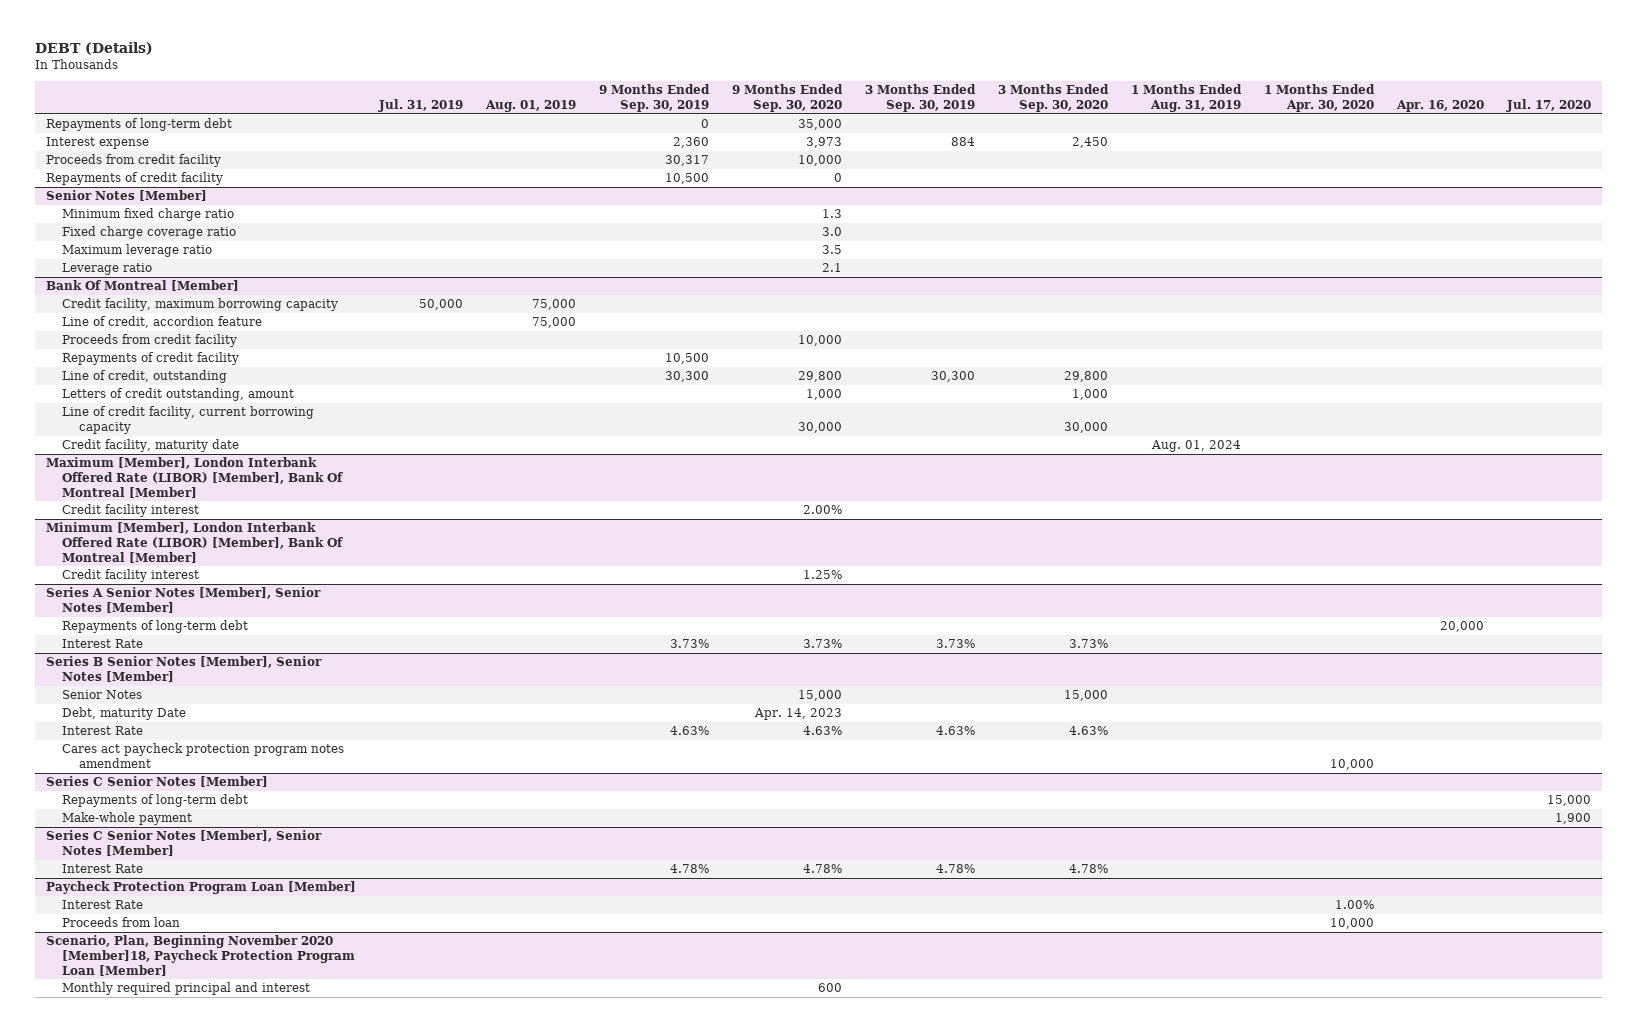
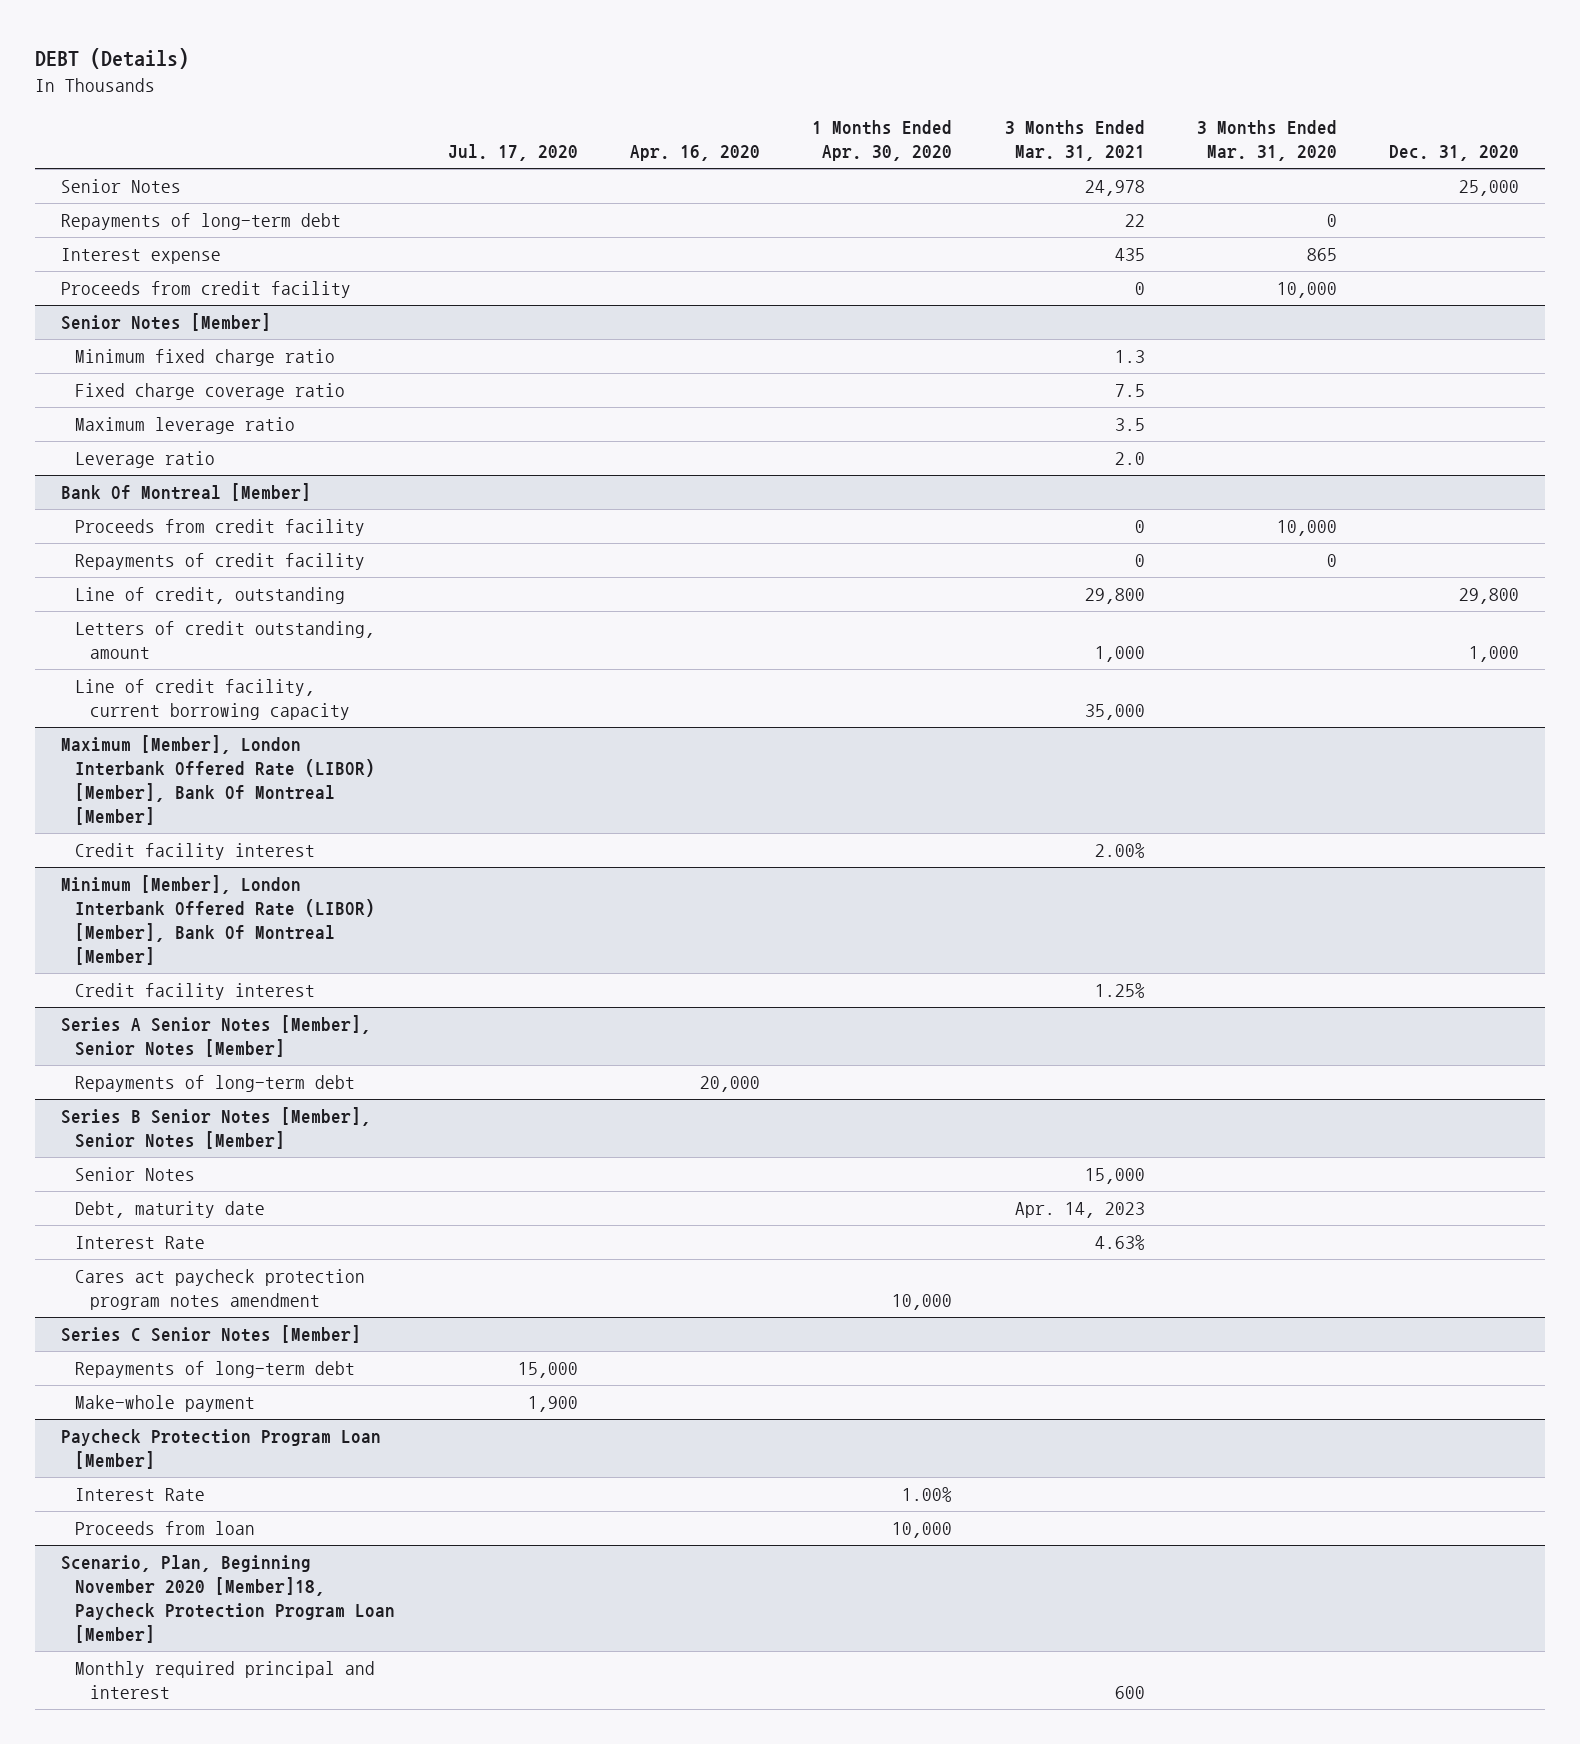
- | Jul. 31, 2019 | Aug. 01, 2019 | 9 Months Ended Sep. 30, 2019 | 9 Months Ended Sep. 30, 2020 | 3 Months Ended Sep. 30, 2019 | 3 Months Ended Sep. 30, 2020 | 1 Months Ended Aug. 31, 2019 | 1 Months Ended Apr. 30, 2020 | Apr. 16, 2020 | Jul. 17, 2020
+ | Jul. 17, 2020 | Apr. 16, 2020 | 1 Months Ended Apr. 30, 2020 | 3 Months Ended Mar. 31, 2021 | 3 Months Ended Mar. 31, 2020 | Dec. 31, 2020
+ Senior Notes | | | | 24,978 | | 25,000
- Repayments of credit facility | | | 10,500 | 0 | | | | | |
@ Bank Of Montreal [Member]
- Credit facility, maximum borrowing capacity | 50,000 | 75,000 | | | | | | | |
- Line of credit, accordion feature | | 75,000 | | | | | | | |
- Credit facility, maturity date | | | | | | | Aug. 01, 2024 | | |
@ Series A Senior Notes [Member], Senior Notes [Member]
- Interest Rate | | | 3.73% | 3.73% | 3.73% | 3.73% | | | |
@ Series B Senior Notes [Member], Senior Notes [Member]
- Debt, maturity Date | | | | Apr. 14, 2023 | | | | | |
+ Debt, maturity date | | | | Apr. 14, 2023 | |
- Series C Senior Notes [Member], Senior Notes [Member]
- Interest Rate | | | 4.78% | 4.78% | 4.78% | 4.78% | | | |

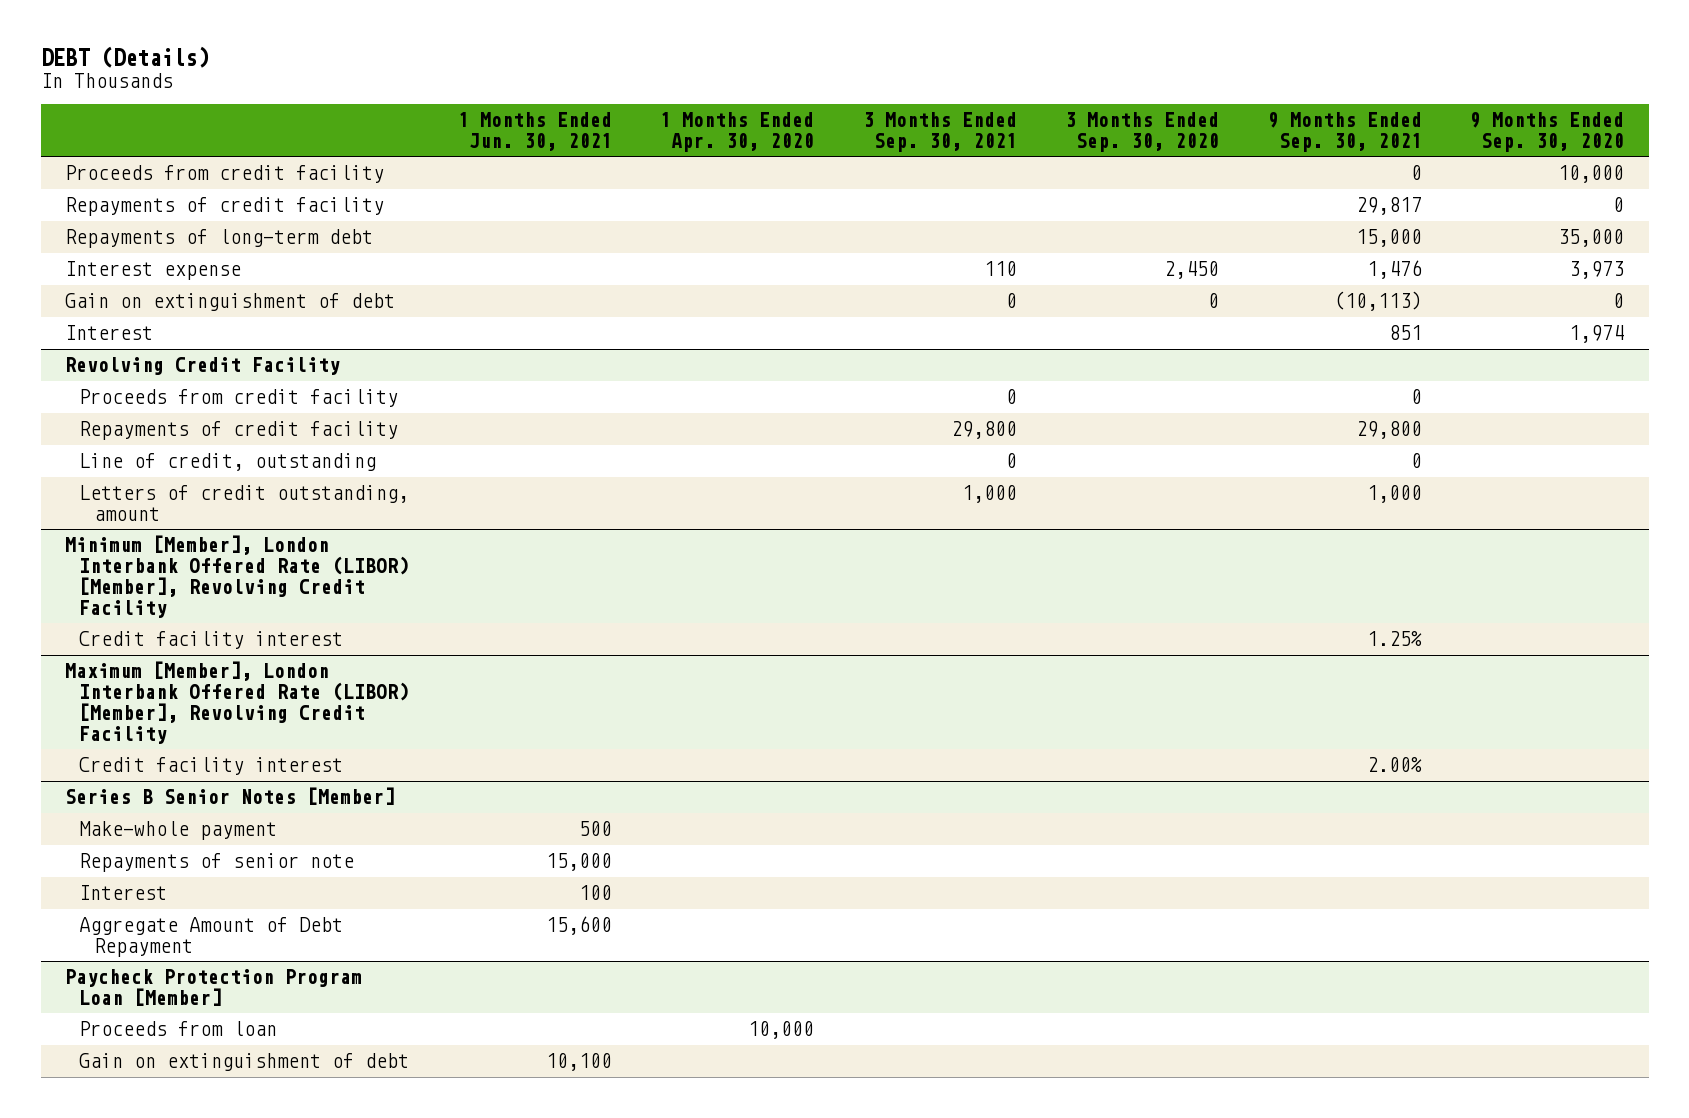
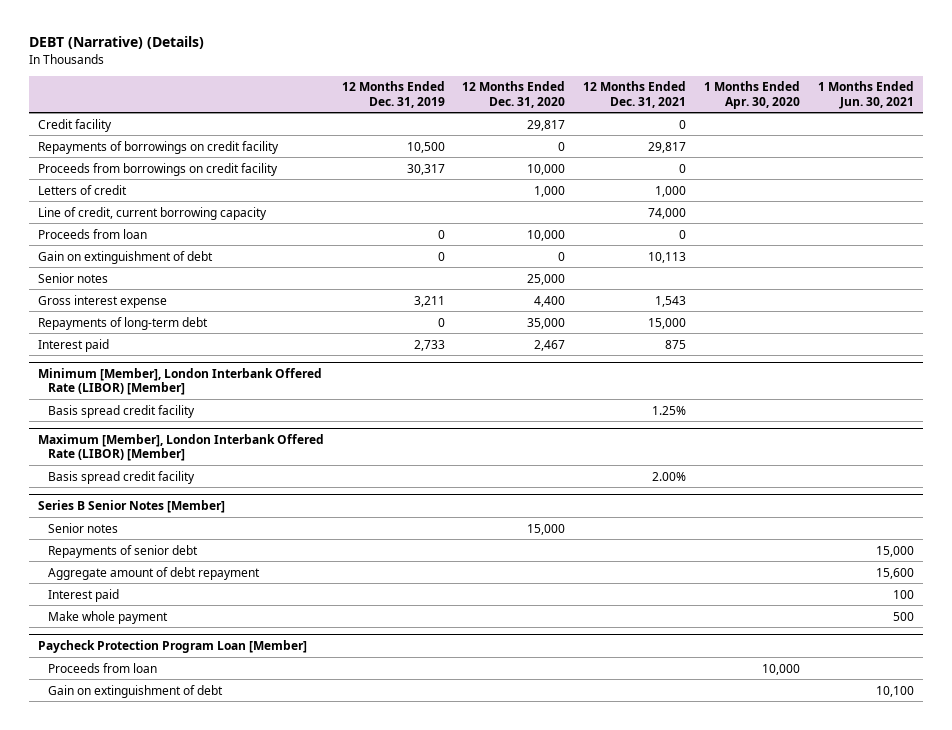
- DEBT (Details)
+ DEBT (Narrative) (Details)
- | 1 Months Ended Jun. 30, 2021 | 1 Months Ended Apr. 30, 2020 | 3 Months Ended Sep. 30, 2021 | 3 Months Ended Sep. 30, 2020 | 9 Months Ended Sep. 30, 2021 | 9 Months Ended Sep. 30, 2020
+ | 12 Months Ended Dec. 31, 2019 | 12 Months Ended Dec. 31, 2020 | 12 Months Ended Dec. 31, 2021 | 1 Months Ended Apr. 30, 2020 | 1 Months Ended Jun. 30, 2021
- Proceeds from credit facility | | | | | 0 | 10,000
- Repayments of credit facility | | | | | 29,817 | 0
- Interest expense | | | 110 | 2,450 | 1,476 | 3,973
+ Credit facility | | 29,817 | 0 | |
+ Repayments of borrowings on credit facility | 10,500 | 0 | 29,817 | |
+ Proceeds from borrowings on credit facility | 30,317 | 10,000 | 0 | |
+ Letters of credit | | 1,000 | 1,000 | |
+ Line of credit, current borrowing capacity | | | 74,000 | |
+ Proceeds from loan | 0 | 10,000 | 0 | |
- Interest | | | | | 851 | 1,974
- Revolving Credit Facility
- Proceeds from credit facility | | | 0 | | 0 |
- Repayments of credit facility | | | 29,800 | | 29,800 |
- Line of credit, outstanding | | | 0 | | 0 |
- Letters of credit outstanding, amount | | | 1,000 | | 1,000 |
- Minimum [Member], London Interbank Offered Rate (LIBOR) [Member], Revolving Credit Facility
- Credit facility interest | | | | | 1.25% |
- Maximum [Member], London Interbank Offered Rate (LIBOR) [Member], Revolving Credit Facility
- Credit facility interest | | | | | 2.00% |
+ Senior notes | | 25,000 | | |
+ Gross interest expense | 3,211 | 4,400 | 1,543 | |
moved down: Repayments of long-term debt | 0 | 35,000 | 15,000 | |
+ Interest paid | 2,733 | 2,467 | 875 | |
+ Minimum [Member], London Interbank Offered Rate (LIBOR) [Member]
+ Basis spread credit facility | | | 1.25% | |
+ Maximum [Member], London Interbank Offered Rate (LIBOR) [Member]
+ Basis spread credit facility | | | 2.00% | |
@ Series B Senior Notes [Member]
- Make-whole payment | 500 | | | | |
- Repayments of senior note | 15,000 | | | | |
- Interest | 100 | | | | |
- Aggregate Amount of Debt Repayment | 15,600 | | | | |
+ Senior notes | | 15,000 | | |
+ Repayments of senior debt | | | | | 15,000
+ Aggregate amount of debt repayment | | | | | 15,600
+ Interest paid | | | | | 100
+ Make whole payment | | | | | 500

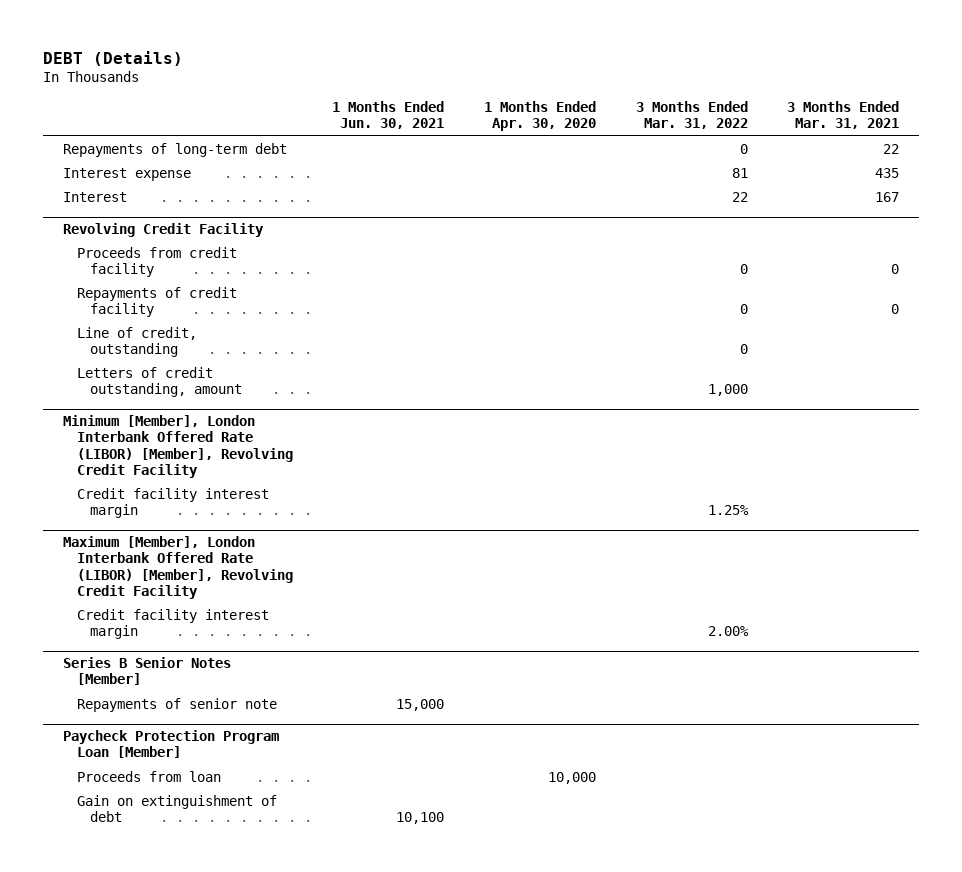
- DEBT (Narrative) (Details)
+ DEBT (Details)
- | 12 Months Ended Dec. 31, 2019 | 12 Months Ended Dec. 31, 2020 | 12 Months Ended Dec. 31, 2021 | 1 Months Ended Apr. 30, 2020 | 1 Months Ended Jun. 30, 2021
+ | 1 Months Ended Jun. 30, 2021 | 1 Months Ended Apr. 30, 2020 | 3 Months Ended Mar. 31, 2022 | 3 Months Ended Mar. 31, 2021
- Credit facility | | 29,817 | 0 | |
- Repayments of borrowings on credit facility | 10,500 | 0 | 29,817 | |
- Proceeds from borrowings on credit facility | 30,317 | 10,000 | 0 | |
- Letters of credit | | 1,000 | 1,000 | |
- Line of credit, current borrowing capacity | | | 74,000 | |
- Proceeds from loan | 0 | 10,000 | 0 | |
- Gain on extinguishment of debt | 0 | 0 | 10,113 | |
- Senior notes | | 25,000 | | |
- Gross interest expense | 3,211 | 4,400 | 1,543 | |
- Interest paid | 2,733 | 2,467 | 875 | |
- Minimum [Member], London Interbank Offered Rate (LIBOR) [Member]
- Basis spread credit facility | | | 1.25% | |
- Maximum [Member], London Interbank Offered Rate (LIBOR) [Member]
- Basis spread credit facility | | | 2.00% | |
+ Interest expense | | | 81 | 435
+ Interest | | | 22 | 167
+ Revolving Credit Facility
+ Proceeds from credit facility | | | 0 | 0
+ Repayments of credit facility | | | 0 | 0
+ Line of credit, outstanding | | | 0 |
+ Letters of credit outstanding, amount | | | 1,000 |
+ Minimum [Member], London Interbank Offered Rate (LIBOR) [Member], Revolving Credit Facility
+ Credit facility interest margin | | | 1.25% |
+ Maximum [Member], London Interbank Offered Rate (LIBOR) [Member], Revolving Credit Facility
+ Credit facility interest margin | | | 2.00% |
@ Series B Senior Notes [Member]
- Senior notes | | 15,000 | | |
- Repayments of senior debt | | | | | 15,000
- Aggregate amount of debt repayment | | | | | 15,600
- Interest paid | | | | | 100
- Make whole payment | | | | | 500
+ Repayments of senior note | 15,000 | | |

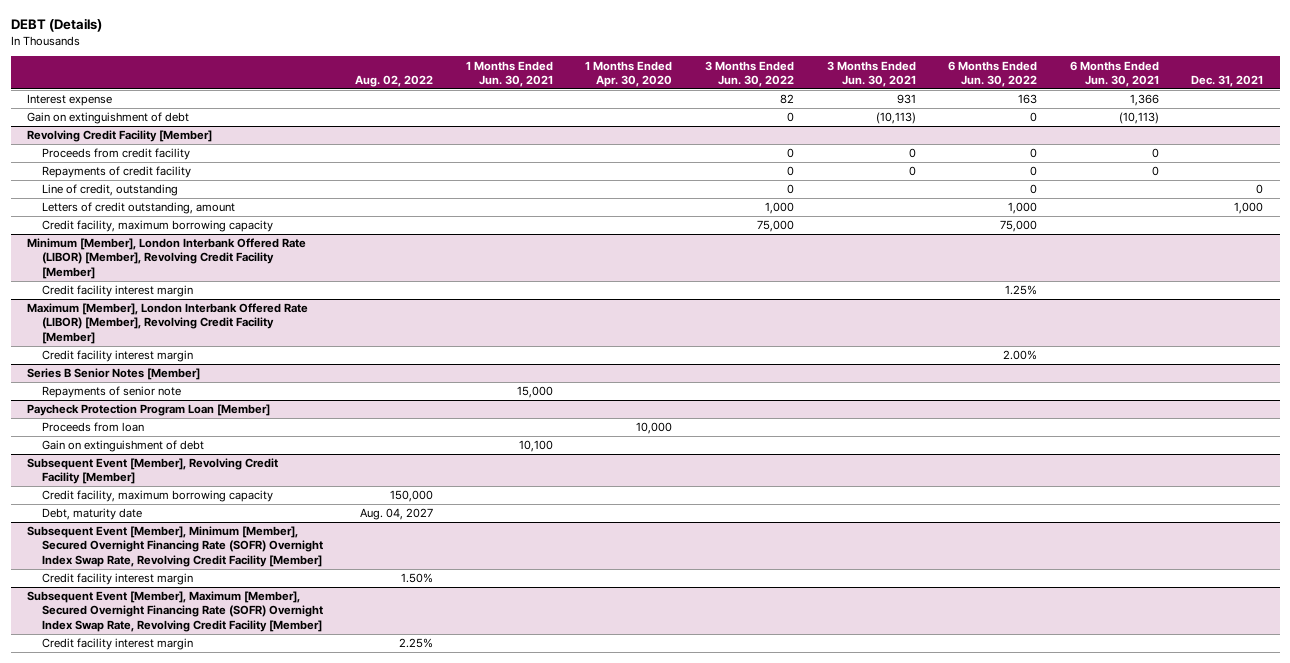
- | 1 Months Ended Jun. 30, 2021 | 1 Months Ended Apr. 30, 2020 | 3 Months Ended Mar. 31, 2022 | 3 Months Ended Mar. 31, 2021
+ | Aug. 02, 2022 | 1 Months Ended Jun. 30, 2021 | 1 Months Ended Apr. 30, 2020 | 3 Months Ended Jun. 30, 2022 | 3 Months Ended Jun. 30, 2021 | 6 Months Ended Jun. 30, 2022 | 6 Months Ended Jun. 30, 2021 | Dec. 31, 2021
- Repayments of long-term debt | | | 0 | 22
- Interest | | | 22 | 167
- Revolving Credit Facility
+ Gain on extinguishment of debt | | | | 0 | (10,113) | 0 | (10,113) |
+ Revolving Credit Facility [Member]
- Minimum [Member], London Interbank Offered Rate (LIBOR) [Member], Revolving Credit Facility
+ Credit facility, maximum borrowing capacity | | | | 75,000 | | 75,000 | |
+ Minimum [Member], London Interbank Offered Rate (LIBOR) [Member], Revolving Credit Facility [Member]
- Maximum [Member], London Interbank Offered Rate (LIBOR) [Member], Revolving Credit Facility
+ Maximum [Member], London Interbank Offered Rate (LIBOR) [Member], Revolving Credit Facility [Member]
+ Subsequent Event [Member], Revolving Credit Facility [Member]
+ Credit facility, maximum borrowing capacity | 150,000 | | | | | | |
+ Debt, maturity date | Aug. 04, 2027 | | | | | | |
+ Subsequent Event [Member], Minimum [Member], Secured Overnight Financing Rate (SOFR) Overnight Index Swap Rate, Revolving Credit Facility [Member]
+ Credit facility interest margin | 1.50% | | | | | | |
+ Subsequent Event [Member], Maximum [Member], Secured Overnight Financing Rate (SOFR) Overnight Index Swap Rate, Revolving Credit Facility [Member]
+ Credit facility interest margin | 2.25% | | | | | | |

